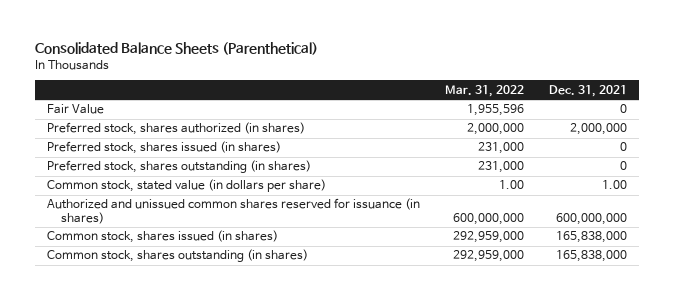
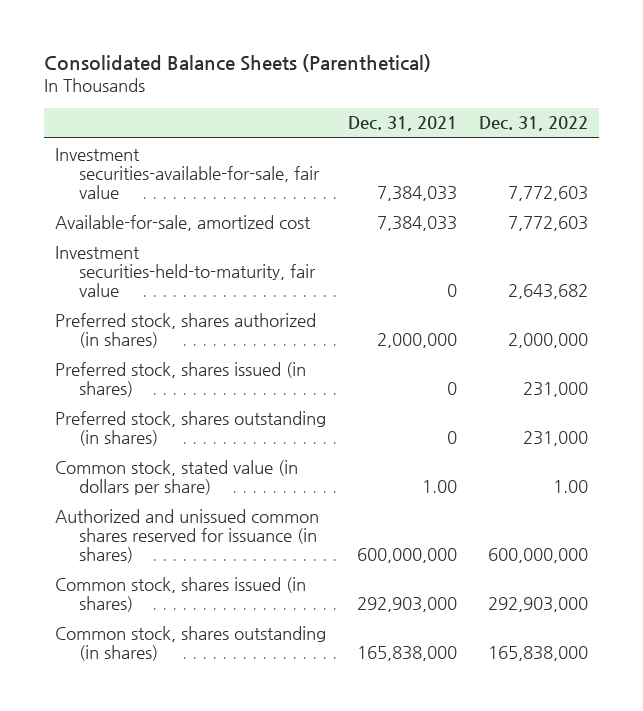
- | Mar. 31, 2022 | Dec. 31, 2021
+ | Dec. 31, 2021 | Dec. 31, 2022
- Fair Value | 1,955,596 | 0
+ Investment securities-available-for-sale, fair value | 7,384,033 | 7,772,603
+ Available-for-sale, amortized cost | 7,384,033 | 7,772,603
+ Investment securities-held-to-maturity, fair value | 0 | 2,643,682
- Common stock, shares issued (in shares) | 292,959,000 | 165,838,000
+ Common stock, shares issued (in shares) | 292,903,000 | 292,903,000

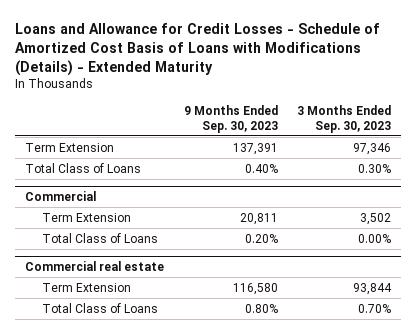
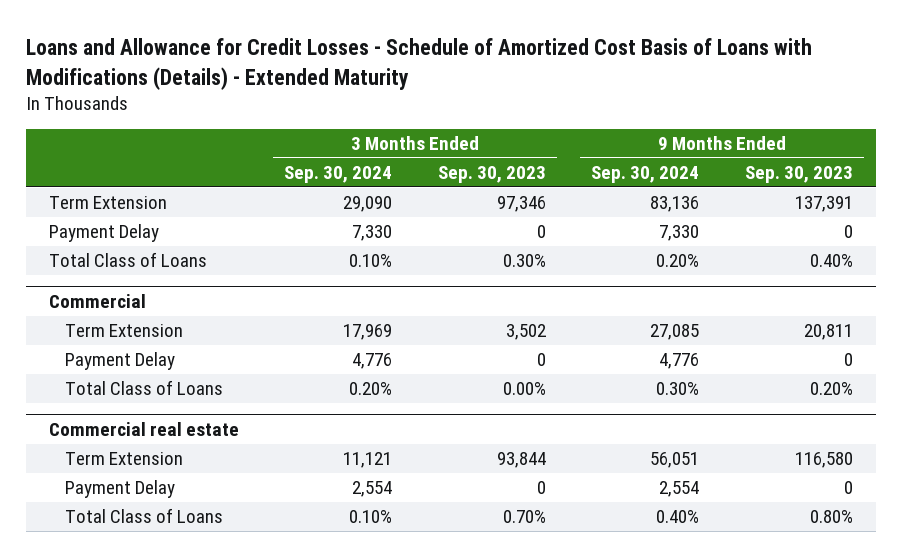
- | 9 Months Ended Sep. 30, 2023 | 3 Months Ended Sep. 30, 2023
+ | 3 Months Ended Sep. 30, 2024 | 3 Months Ended Sep. 30, 2023 | 9 Months Ended Sep. 30, 2024 | 9 Months Ended Sep. 30, 2023
+ Payment Delay | 7,330 | 0 | 7,330 | 0
@ Commercial
+ Payment Delay | 4,776 | 0 | 4,776 | 0
@ Commercial real estate
+ Payment Delay | 2,554 | 0 | 2,554 | 0

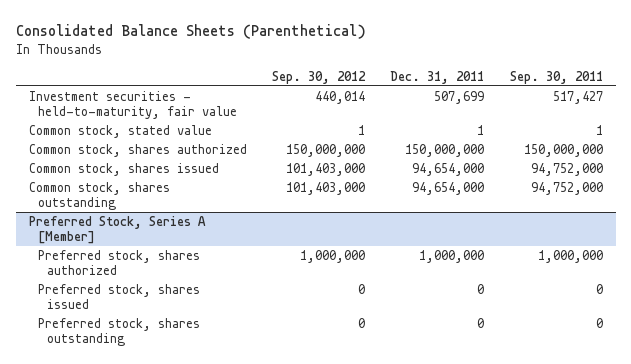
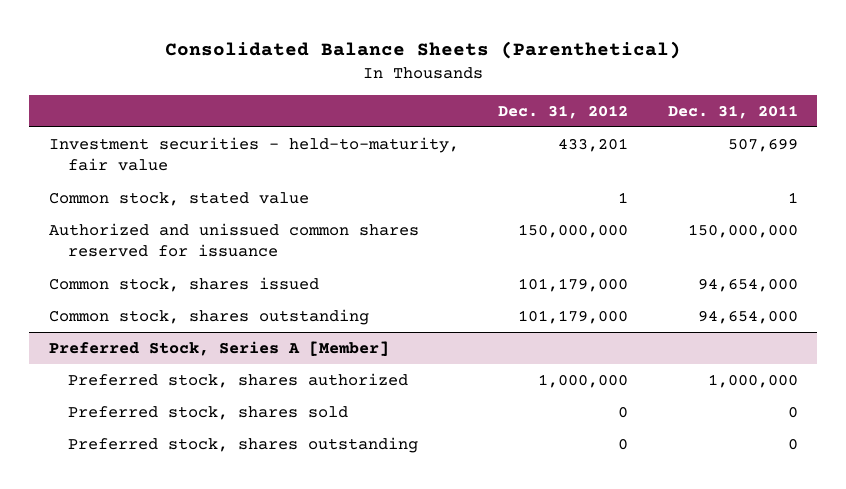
- | Sep. 30, 2012 | Dec. 31, 2011 | Sep. 30, 2011
+ | Dec. 31, 2012 | Dec. 31, 2011
- Common stock, shares authorized | 150,000,000 | 150,000,000 | 150,000,000
+ Authorized and unissued common shares reserved for issuance | 150,000,000 | 150,000,000
@ Preferred Stock, Series A [Member]
- Preferred stock, shares issued | 0 | 0 | 0
+ Preferred stock, shares sold | 0 | 0

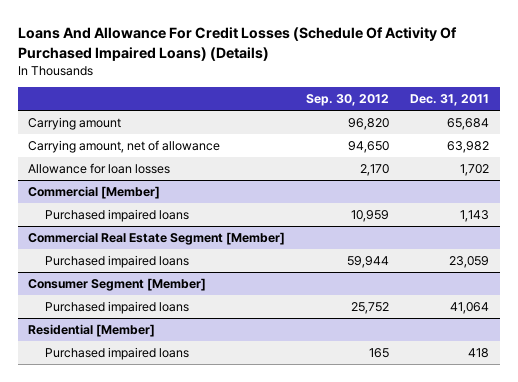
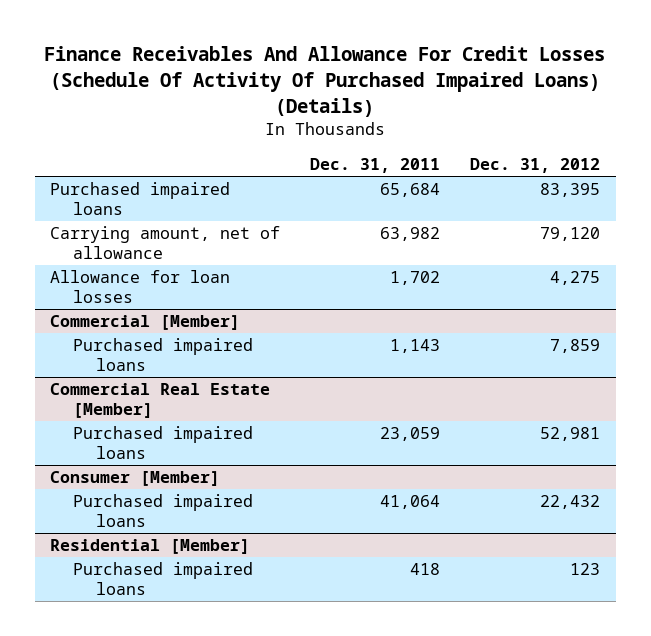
- Loans And Allowance For Credit Losses (Schedule Of Activity Of Purchased Impaired Loans) (Details)
+ Finance Receivables And Allowance For Credit Losses (Schedule Of Activity Of Purchased Impaired Loans) (Details)
- | Sep. 30, 2012 | Dec. 31, 2011
+ | Dec. 31, 2011 | Dec. 31, 2012
- Carrying amount | 96,820 | 65,684
+ Purchased impaired loans | 65,684 | 83,395
- Commercial Real Estate Segment [Member]
+ Commercial Real Estate [Member]
- Consumer Segment [Member]
+ Consumer [Member]

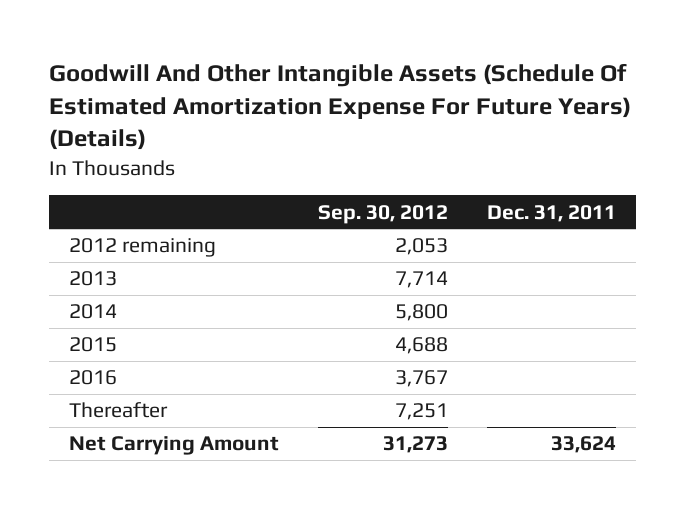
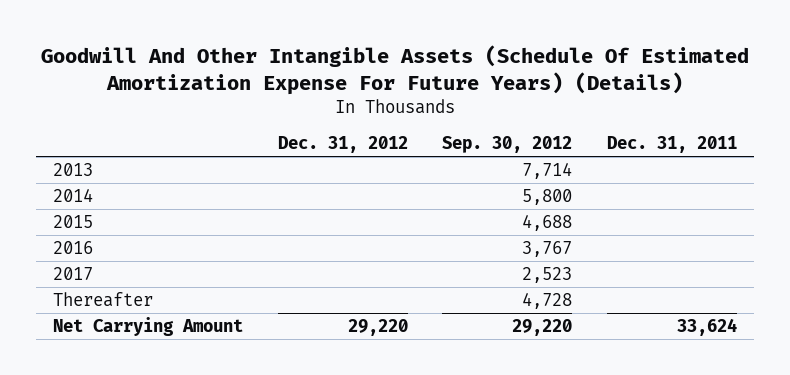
- | Sep. 30, 2012 | Dec. 31, 2011
+ | Dec. 31, 2012 | Sep. 30, 2012 | Dec. 31, 2011
- 2012 remaining | 2,053 |
- Thereafter | 7,251 |
- Net Carrying Amount | 31,273 | 33,624
+ 2017 | | 2,523 |
+ Thereafter | | 4,728 |
+ Net Carrying Amount | 29,220 | 29,220 | 33,624

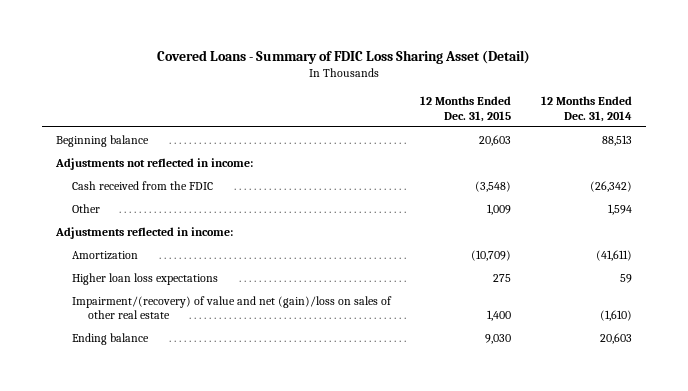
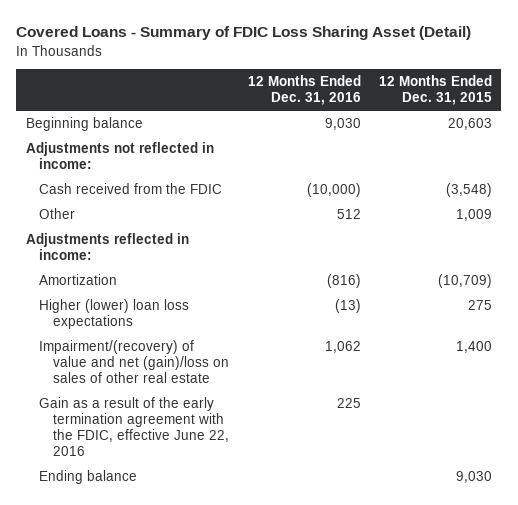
- | 12 Months Ended Dec. 31, 2015 | 12 Months Ended Dec. 31, 2014
+ | 12 Months Ended Dec. 31, 2016 | 12 Months Ended Dec. 31, 2015
- Higher loan loss expectations | 275 | 59
+ Higher (lower) loan loss expectations | (13) | 275
+ Gain as a result of the early termination agreement with the FDIC, effective June 22, 2016 | 225 |

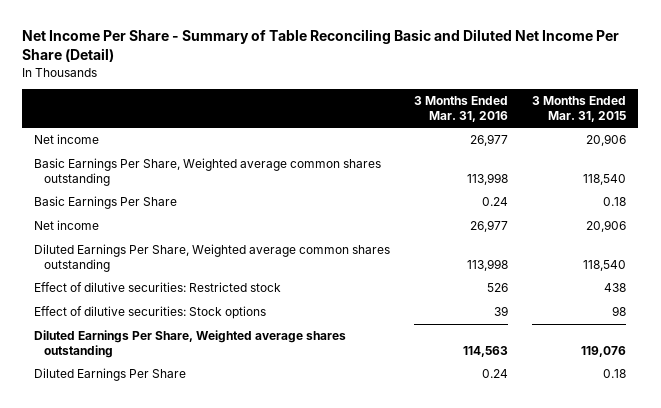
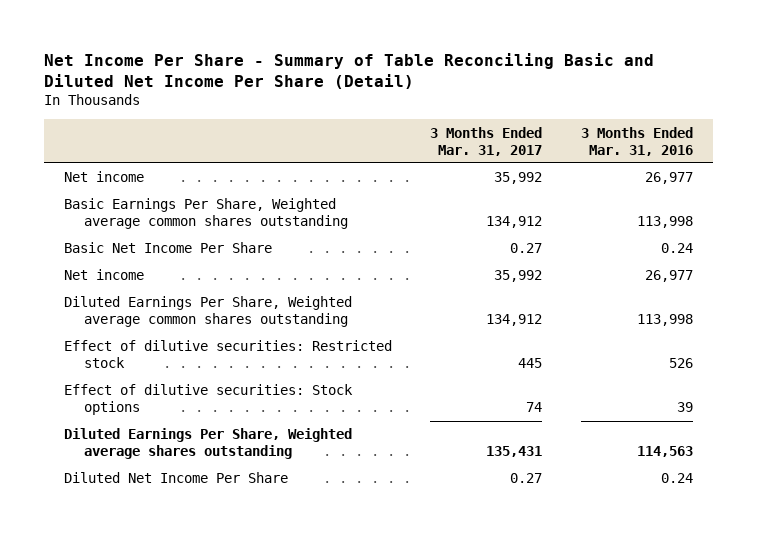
- | 3 Months Ended Mar. 31, 2016 | 3 Months Ended Mar. 31, 2015
+ | 3 Months Ended Mar. 31, 2017 | 3 Months Ended Mar. 31, 2016
- Basic Earnings Per Share | 0.24 | 0.18
+ Basic Net Income Per Share | 0.27 | 0.24
- Diluted Earnings Per Share | 0.24 | 0.18
+ Diluted Net Income Per Share | 0.27 | 0.24

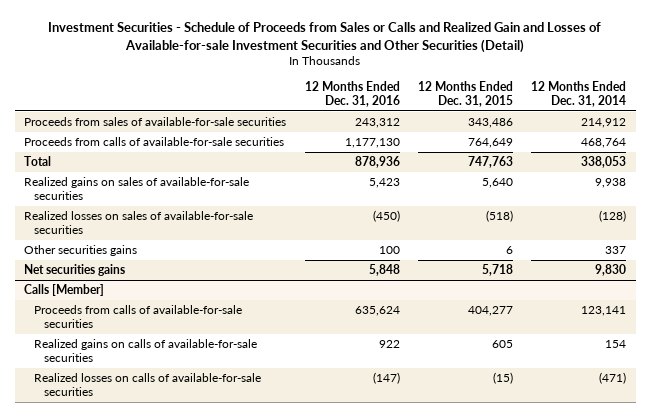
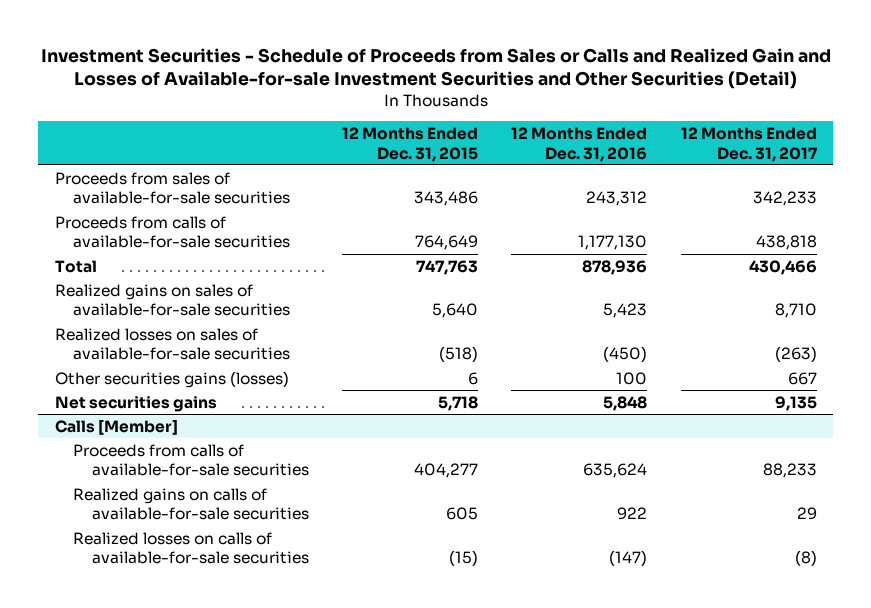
- | 12 Months Ended Dec. 31, 2016 | 12 Months Ended Dec. 31, 2015 | 12 Months Ended Dec. 31, 2014
+ | 12 Months Ended Dec. 31, 2015 | 12 Months Ended Dec. 31, 2016 | 12 Months Ended Dec. 31, 2017
- Other securities gains | 100 | 6 | 337
+ Other securities gains (losses) | 6 | 100 | 667

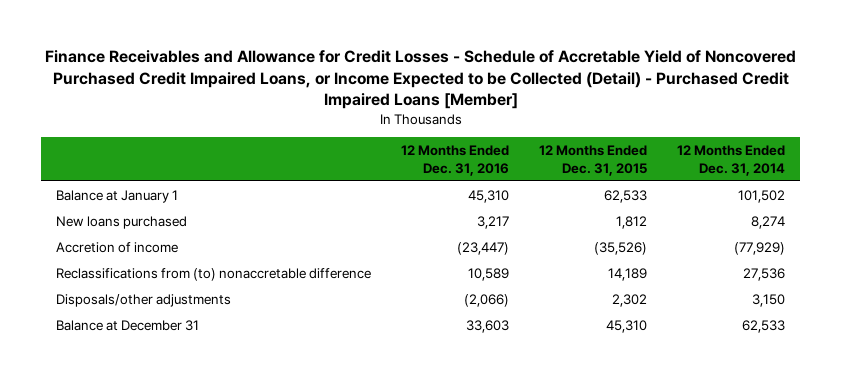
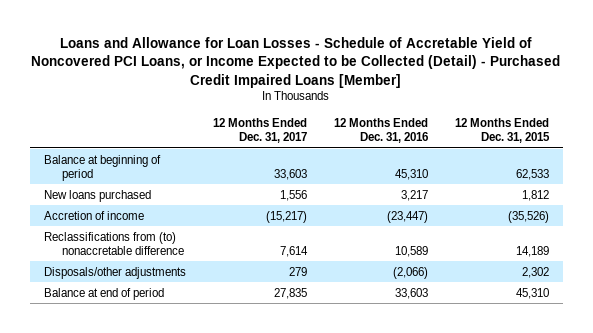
- Finance Receivables and Allowance for Credit Losses - Schedule of Accretable Yield of Noncovered Purchased Credit Impaired Loans, or Income Expected to be Collected (Detail) - Purchased Credit Impaired Loans [Member]
+ Loans and Allowance for Loan Losses - Schedule of Accretable Yield of Noncovered PCI Loans, or Income Expected to be Collected (Detail) - Purchased Credit Impaired Loans [Member]
- | 12 Months Ended Dec. 31, 2016 | 12 Months Ended Dec. 31, 2015 | 12 Months Ended Dec. 31, 2014
+ | 12 Months Ended Dec. 31, 2017 | 12 Months Ended Dec. 31, 2016 | 12 Months Ended Dec. 31, 2015
- Balance at January 1 | 45,310 | 62,533 | 101,502
+ Balance at beginning of period | 33,603 | 45,310 | 62,533
- Balance at December 31 | 33,603 | 45,310 | 62,533
+ Balance at end of period | 27,835 | 33,603 | 45,310

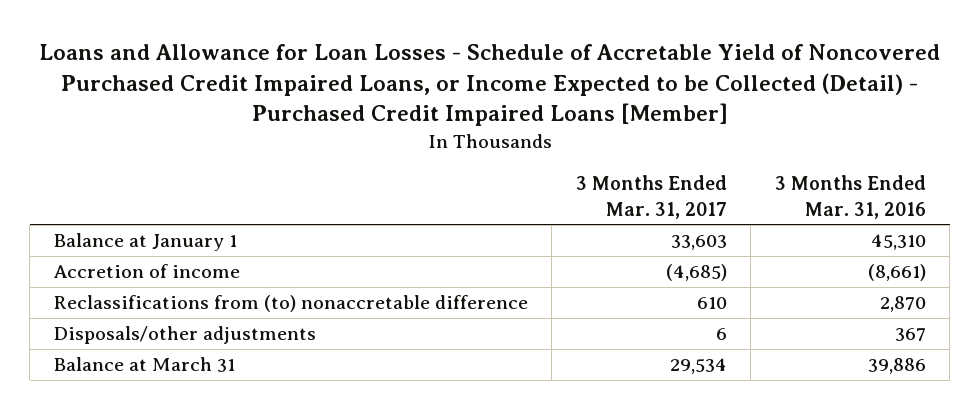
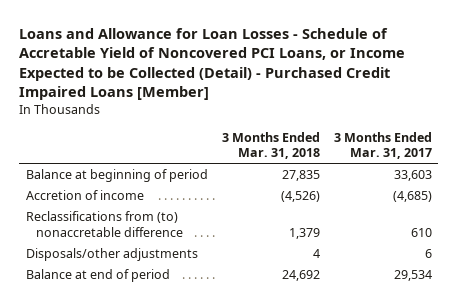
- Loans and Allowance for Loan Losses - Schedule of Accretable Yield of Noncovered Purchased Credit Impaired Loans, or Income Expected to be Collected (Detail) - Purchased Credit Impaired Loans [Member]
+ Loans and Allowance for Loan Losses - Schedule of Accretable Yield of Noncovered PCI Loans, or Income Expected to be Collected (Detail) - Purchased Credit Impaired Loans [Member]
- | 3 Months Ended Mar. 31, 2017 | 3 Months Ended Mar. 31, 2016
+ | 3 Months Ended Mar. 31, 2018 | 3 Months Ended Mar. 31, 2017
- Balance at January 1 | 33,603 | 45,310
+ Balance at beginning of period | 27,835 | 33,603
- Balance at March 31 | 29,534 | 39,886
+ Balance at end of period | 24,692 | 29,534

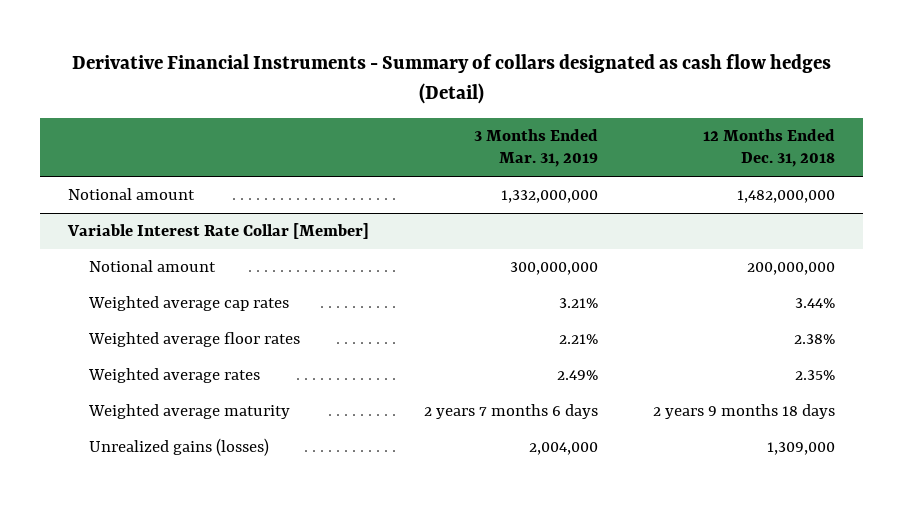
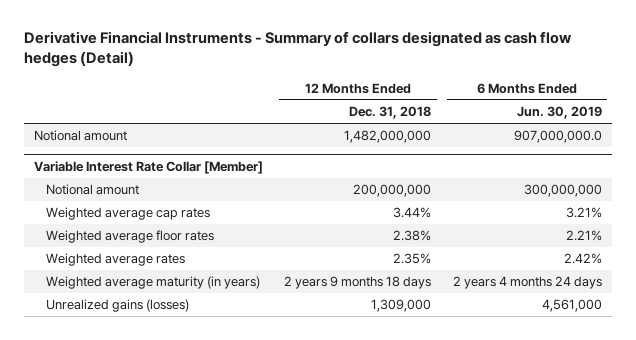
- | 3 Months Ended Mar. 31, 2019 | 12 Months Ended Dec. 31, 2018
+ | 12 Months Ended Dec. 31, 2018 | 6 Months Ended Jun. 30, 2019
@ Variable Interest Rate Collar [Member]
- Weighted average maturity | 2 years 7 months 6 days | 2 years 9 months 18 days
+ Weighted average maturity (in years) | 2 years 9 months 18 days | 2 years 4 months 24 days

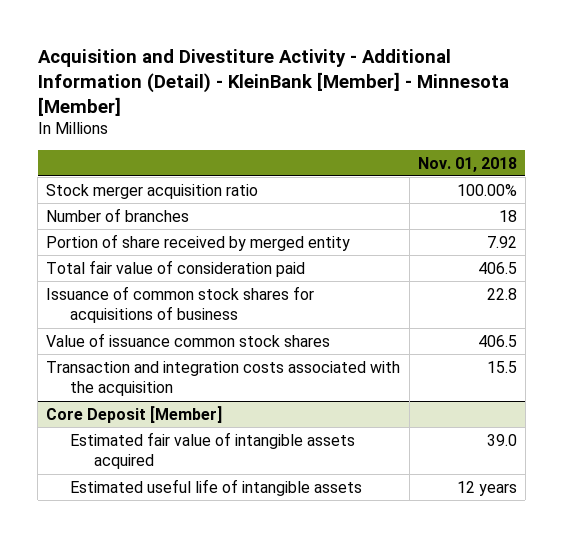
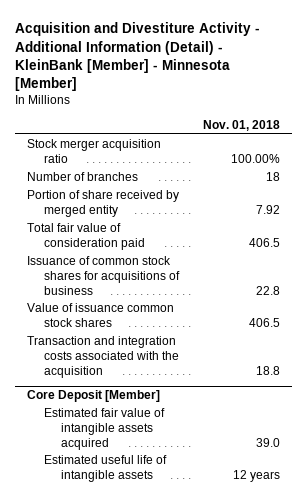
- Transaction and integration costs associated with the acquisition | 15.5
+ Transaction and integration costs associated with the acquisition | 18.8

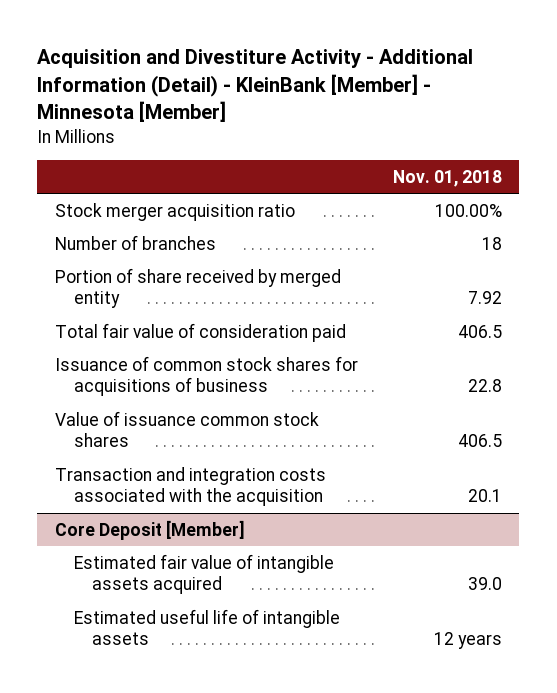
- Transaction and integration costs associated with the acquisition | 18.8
+ Transaction and integration costs associated with the acquisition | 20.1

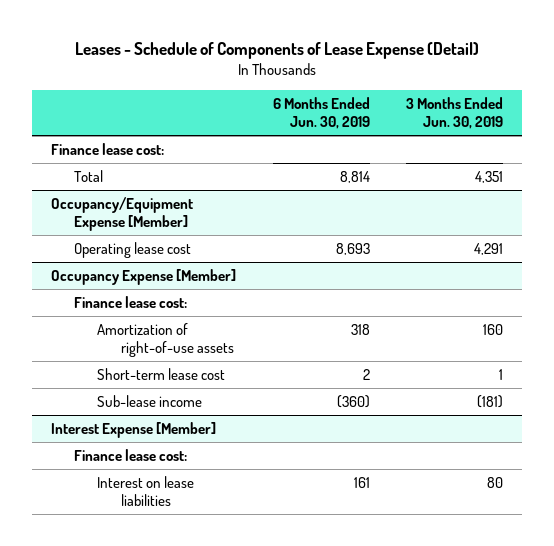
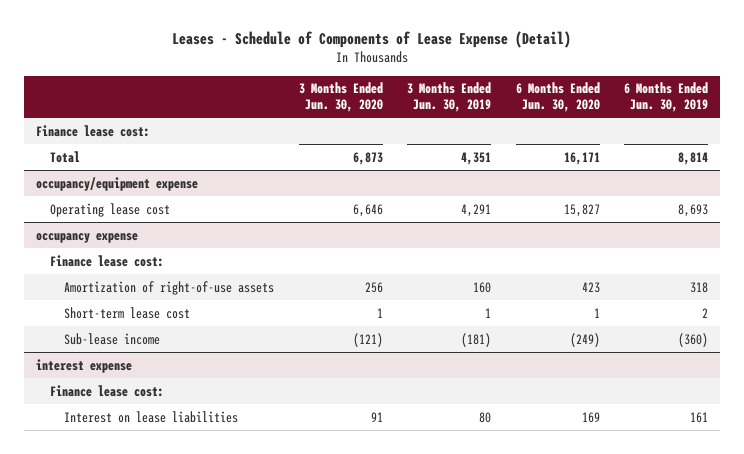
- | 6 Months Ended Jun. 30, 2019 | 3 Months Ended Jun. 30, 2019
+ | 3 Months Ended Jun. 30, 2020 | 3 Months Ended Jun. 30, 2019 | 6 Months Ended Jun. 30, 2020 | 6 Months Ended Jun. 30, 2019
- Occupancy/Equipment Expense [Member]
+ occupancy/equipment expense
- Occupancy Expense [Member]
+ occupancy expense
- Interest Expense [Member]
+ interest expense

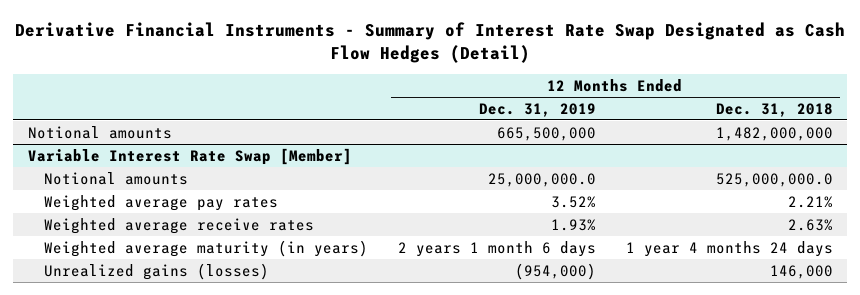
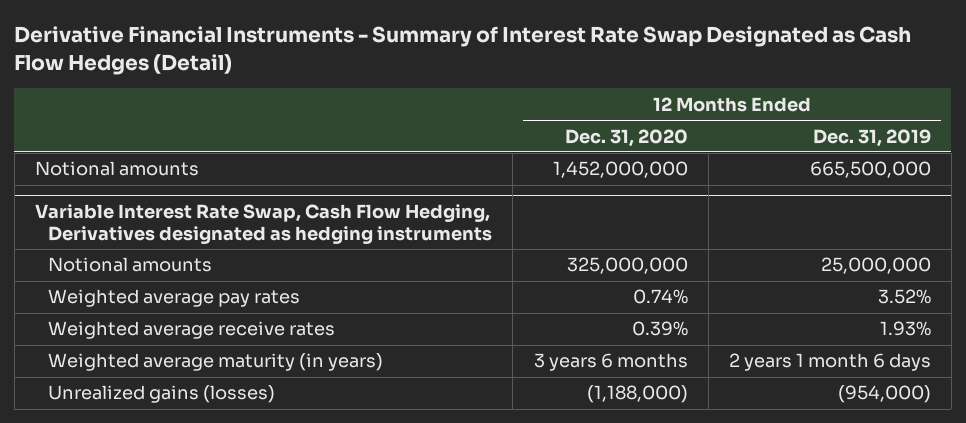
- | 12 Months Ended Dec. 31, 2019 | 12 Months Ended Dec. 31, 2018
+ | 12 Months Ended Dec. 31, 2020 | 12 Months Ended Dec. 31, 2019
- Variable Interest Rate Swap [Member]
- Notional amounts | 25,000,000.0 | 525,000,000.0
+ Variable Interest Rate Swap, Cash Flow Hedging, Derivatives designated as hedging instruments
+ Notional amounts | 325,000,000 | 25,000,000

